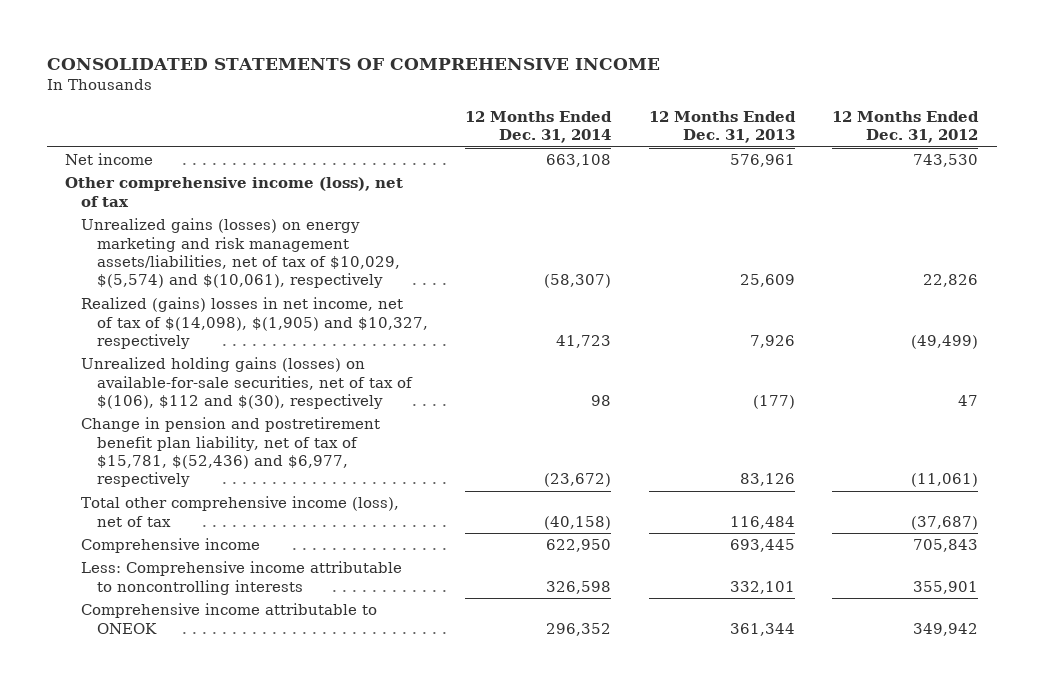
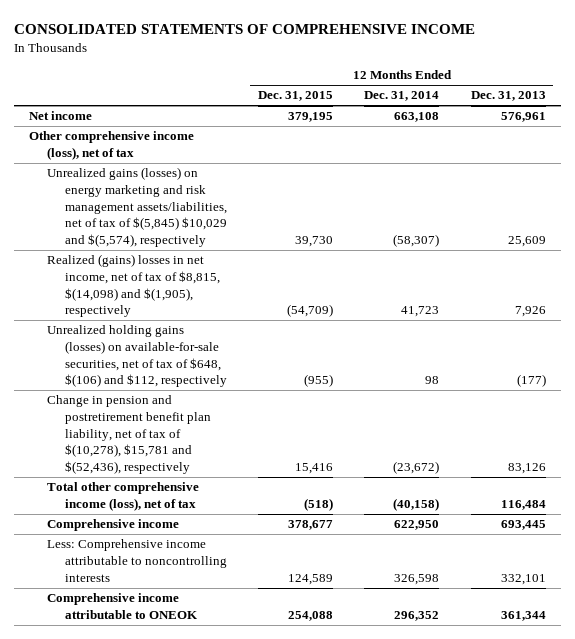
- | 12 Months Ended Dec. 31, 2014 | 12 Months Ended Dec. 31, 2013 | 12 Months Ended Dec. 31, 2012
+ | 12 Months Ended Dec. 31, 2015 | 12 Months Ended Dec. 31, 2014 | 12 Months Ended Dec. 31, 2013
- Unrealized gains (losses) on energy marketing and risk management assets/liabilities, net of tax of $10,029, $(5,574) and $(10,061), respectively | (58,307) | 25,609 | 22,826
- Realized (gains) losses in net income, net of tax of $(14,098), $(1,905) and $10,327, respectively | 41,723 | 7,926 | (49,499)
- Unrealized holding gains (losses) on available-for-sale securities, net of tax of $(106), $112 and $(30), respectively | 98 | (177) | 47
- Change in pension and postretirement benefit plan liability, net of tax of $15,781, $(52,436) and $6,977, respectively | (23,672) | 83,126 | (11,061)
+ Unrealized gains (losses) on energy marketing and risk management assets/liabilities, net of tax of $(5,845) $10,029 and $(5,574), respectively | 39,730 | (58,307) | 25,609
+ Realized (gains) losses in net income, net of tax of $8,815, $(14,098) and $(1,905), respectively | (54,709) | 41,723 | 7,926
+ Unrealized holding gains (losses) on available-for-sale securities, net of tax of $648, $(106) and $112, respectively | (955) | 98 | (177)
+ Change in pension and postretirement benefit plan liability, net of tax of $(10,278), $15,781 and $(52,436), respectively | 15,416 | (23,672) | 83,126

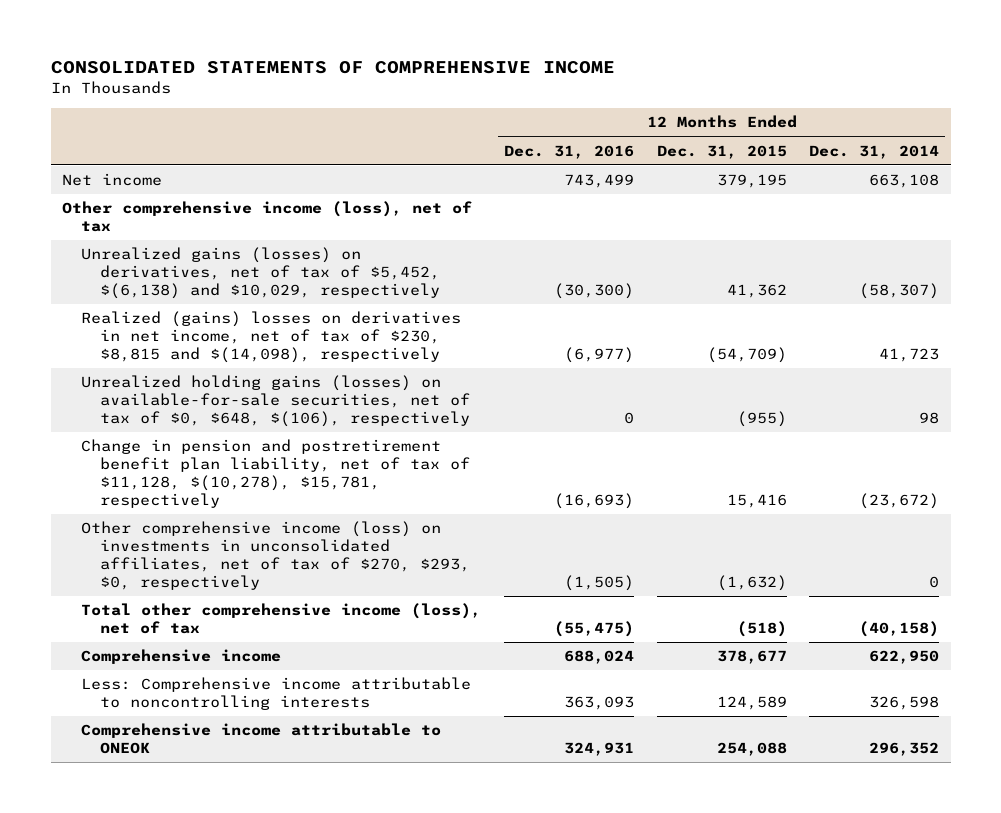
- | 12 Months Ended Dec. 31, 2015 | 12 Months Ended Dec. 31, 2014 | 12 Months Ended Dec. 31, 2013
+ | 12 Months Ended Dec. 31, 2016 | 12 Months Ended Dec. 31, 2015 | 12 Months Ended Dec. 31, 2014
- Unrealized gains (losses) on energy marketing and risk management assets/liabilities, net of tax of $(5,845) $10,029 and $(5,574), respectively | 39,730 | (58,307) | 25,609
- Realized (gains) losses in net income, net of tax of $8,815, $(14,098) and $(1,905), respectively | (54,709) | 41,723 | 7,926
- Unrealized holding gains (losses) on available-for-sale securities, net of tax of $648, $(106) and $112, respectively | (955) | 98 | (177)
- Change in pension and postretirement benefit plan liability, net of tax of $(10,278), $15,781 and $(52,436), respectively | 15,416 | (23,672) | 83,126
+ Unrealized gains (losses) on derivatives, net of tax of $5,452, $(6,138) and $10,029, respectively | (30,300) | 41,362 | (58,307)
+ Realized (gains) losses on derivatives in net income, net of tax of $230, $8,815 and $(14,098), respectively | (6,977) | (54,709) | 41,723
+ Unrealized holding gains (losses) on available-for-sale securities, net of tax of $0, $648, $(106), respectively | 0 | (955) | 98
+ Change in pension and postretirement benefit plan liability, net of tax of $11,128, $(10,278), $15,781, respectively | (16,693) | 15,416 | (23,672)
+ Other comprehensive income (loss) on investments in unconsolidated affiliates, net of tax of $270, $293, $0, respectively | (1,505) | (1,632) | 0

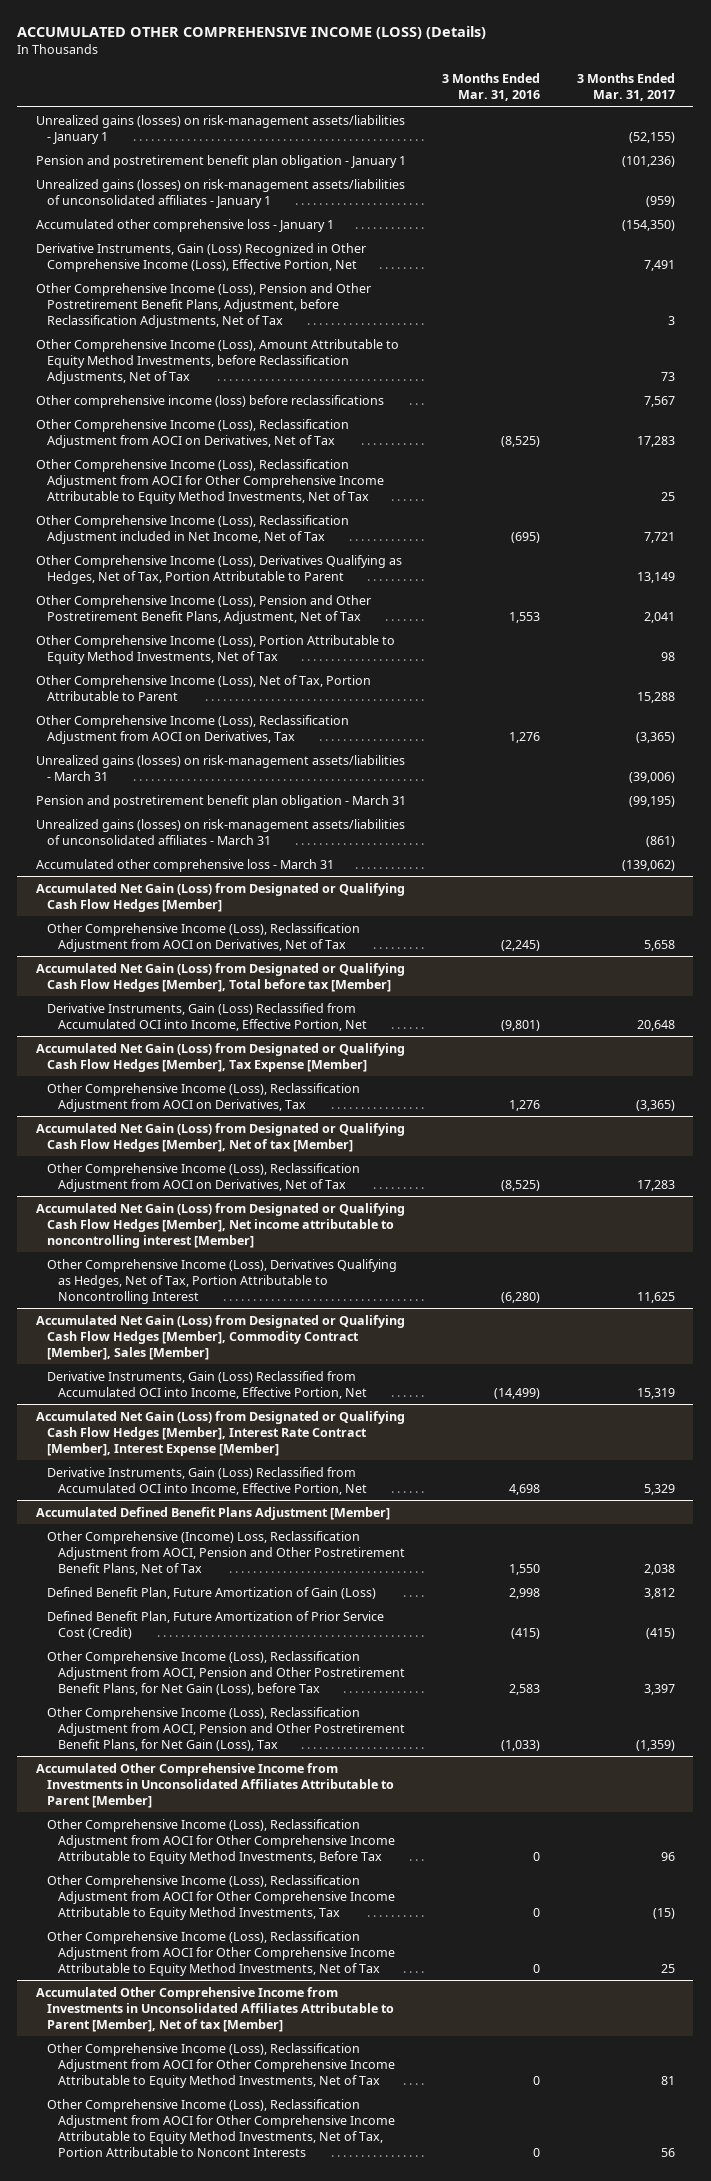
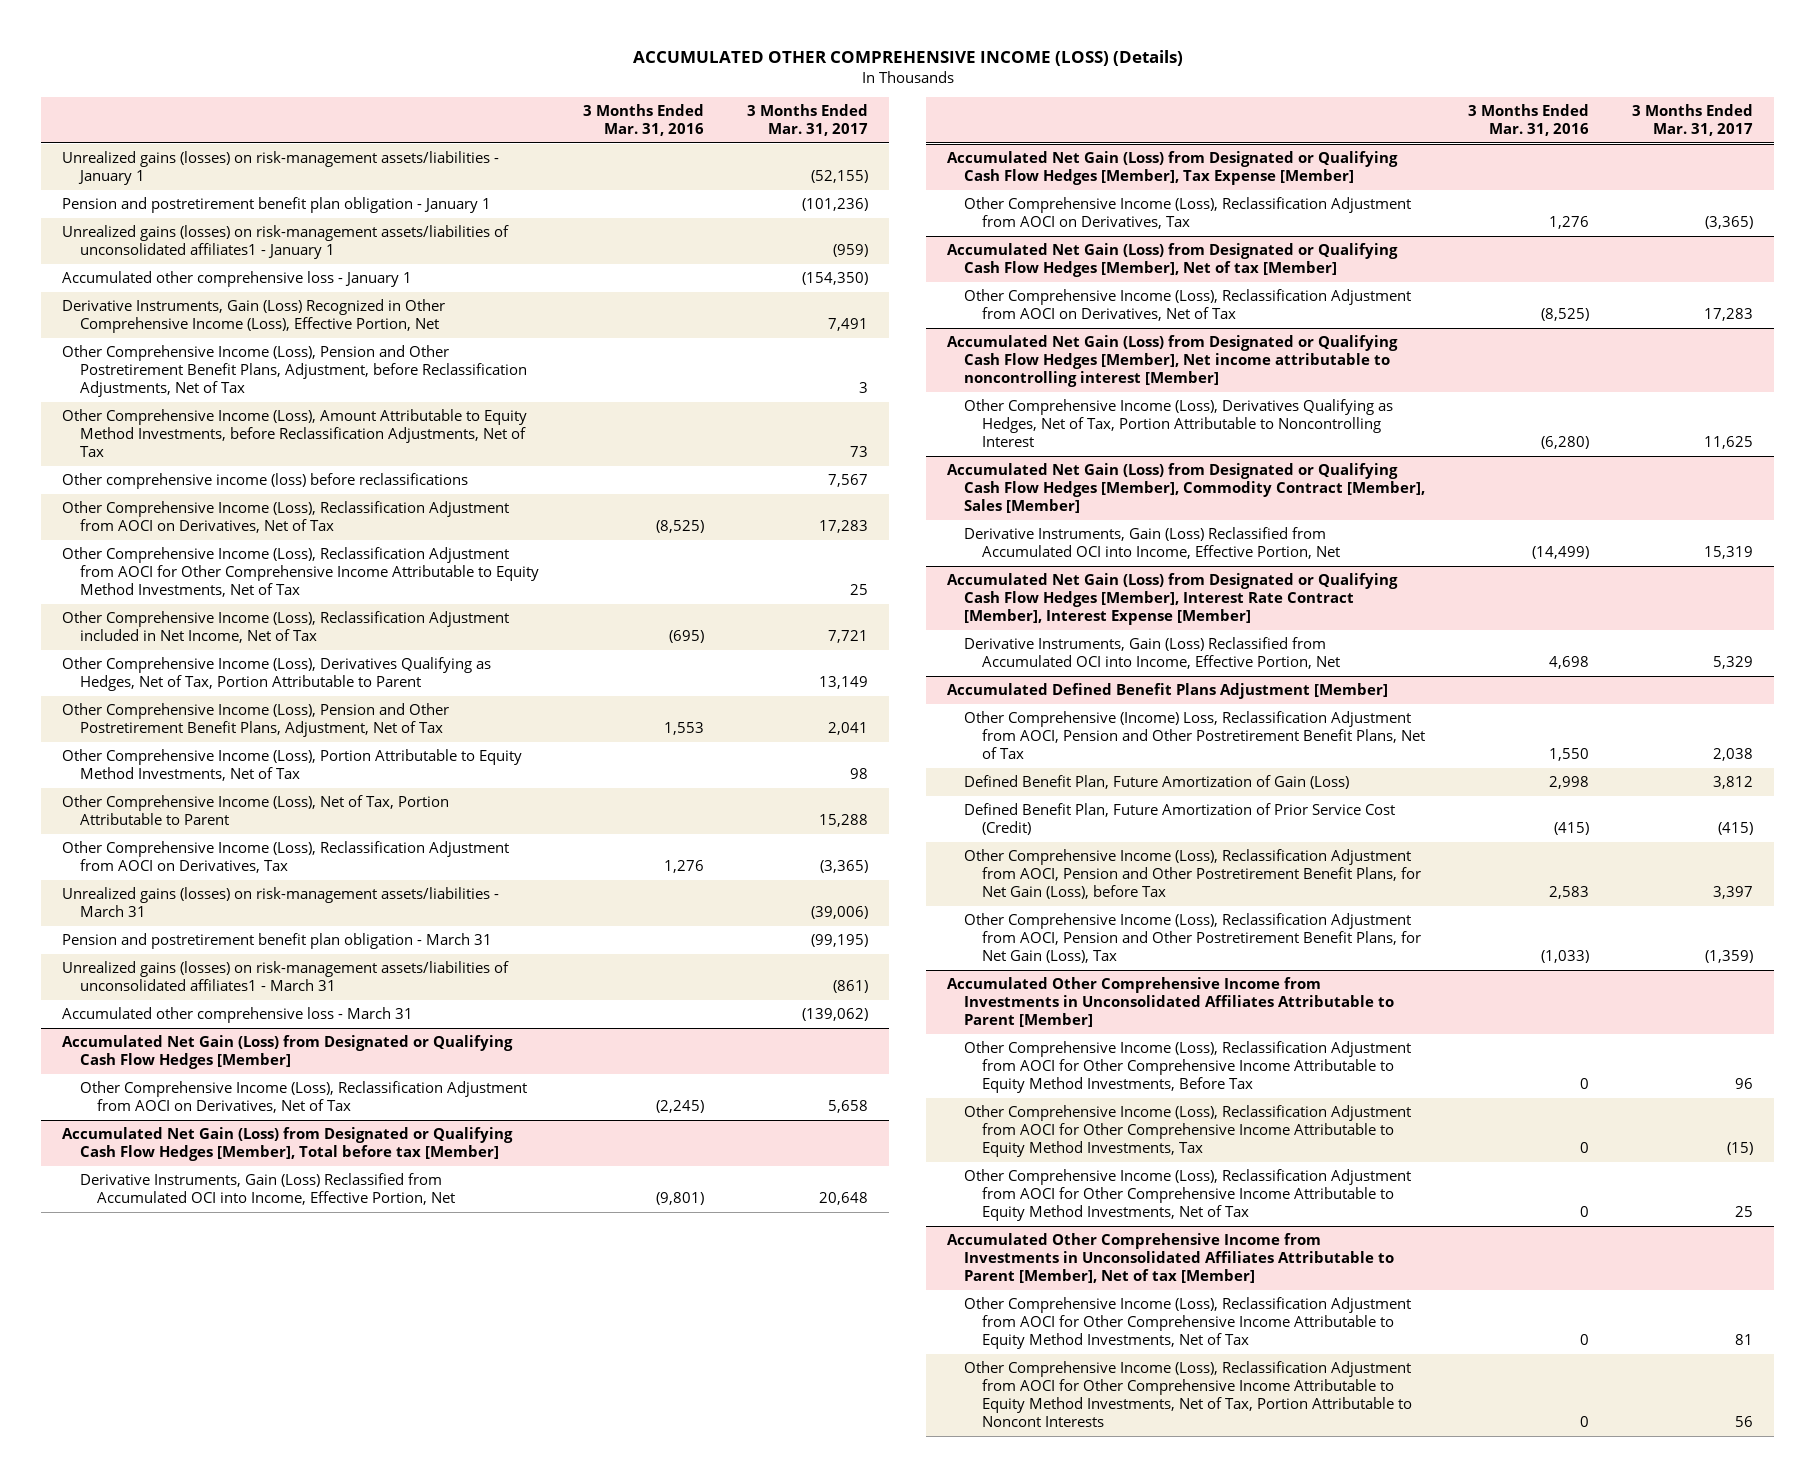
- Unrealized gains (losses) on risk-management assets/liabilities of unconsolidated affiliates - January 1 | | (959)
+ Unrealized gains (losses) on risk-management assets/liabilities of unconsolidated affiliates1 - January 1 | | (959)
- Unrealized gains (losses) on risk-management assets/liabilities of unconsolidated affiliates - March 31 | | (861)
+ Unrealized gains (losses) on risk-management assets/liabilities of unconsolidated affiliates1 - March 31 | | (861)

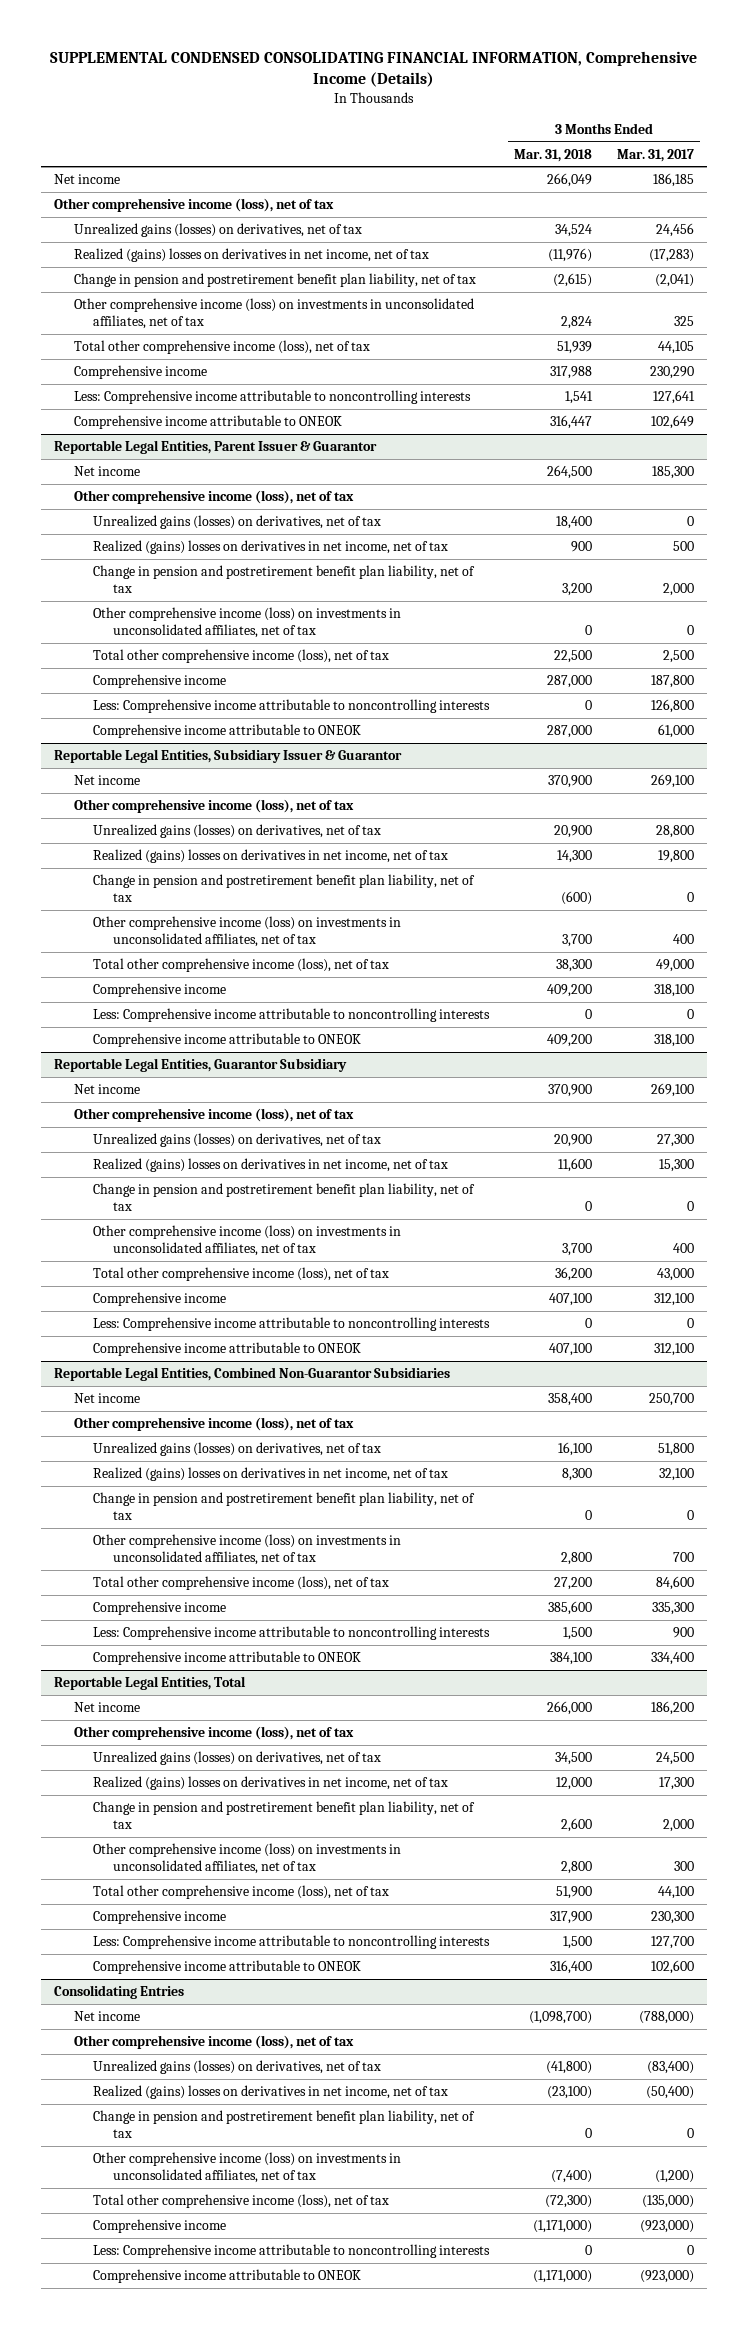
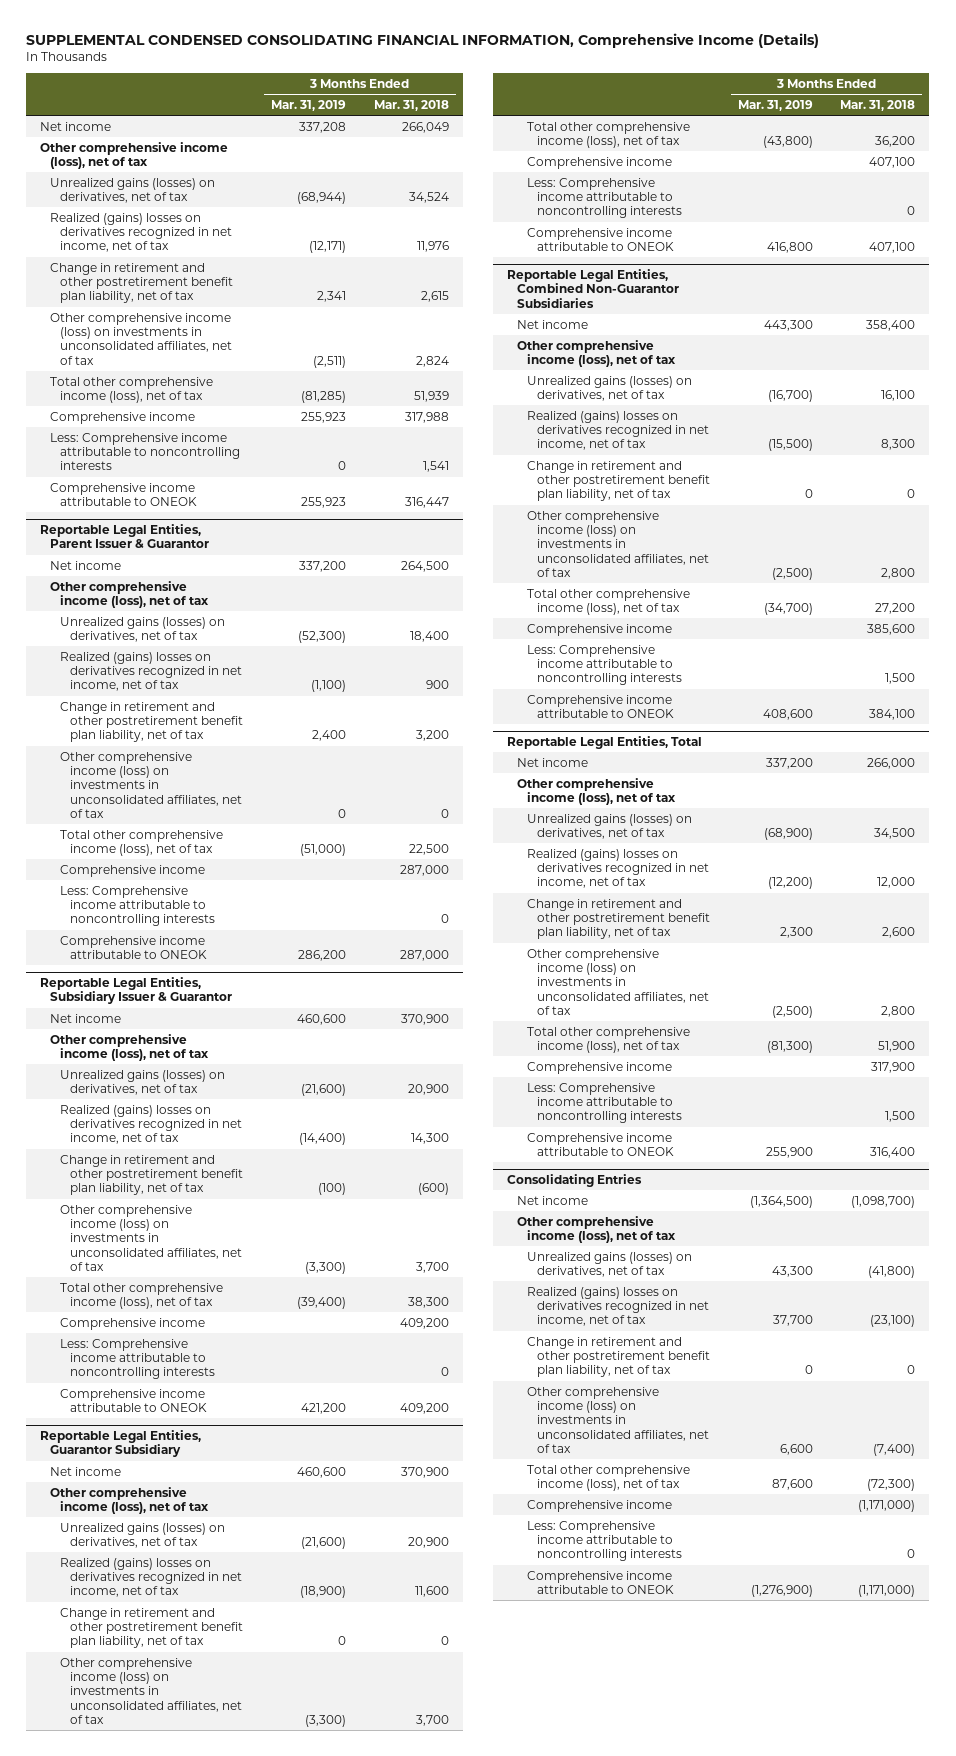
- | 3 Months Ended Mar. 31, 2018 | 3 Months Ended Mar. 31, 2017
+ | 3 Months Ended Mar. 31, 2019 | 3 Months Ended Mar. 31, 2018
- Realized (gains) losses on derivatives in net income, net of tax | (11,976) | (17,283)
- Change in pension and postretirement benefit plan liability, net of tax | (2,615) | (2,041)
+ Realized (gains) losses on derivatives recognized in net income, net of tax | (12,171) | 11,976
+ Change in retirement and other postretirement benefit plan liability, net of tax | 2,341 | 2,615
@ Reportable Legal Entities, Parent Issuer & Guarantor
- Realized (gains) losses on derivatives in net income, net of tax | 900 | 500
- Change in pension and postretirement benefit plan liability, net of tax | 3,200 | 2,000
+ Realized (gains) losses on derivatives recognized in net income, net of tax | (1,100) | 900
+ Change in retirement and other postretirement benefit plan liability, net of tax | 2,400 | 3,200
@ Reportable Legal Entities, Subsidiary Issuer & Guarantor
- Realized (gains) losses on derivatives in net income, net of tax | 14,300 | 19,800
- Change in pension and postretirement benefit plan liability, net of tax | (600) | 0
+ Realized (gains) losses on derivatives recognized in net income, net of tax | (14,400) | 14,300
+ Change in retirement and other postretirement benefit plan liability, net of tax | (100) | (600)
@ Reportable Legal Entities, Guarantor Subsidiary
- Realized (gains) losses on derivatives in net income, net of tax | 11,600 | 15,300
- Change in pension and postretirement benefit plan liability, net of tax | 0 | 0
+ Realized (gains) losses on derivatives recognized in net income, net of tax | (18,900) | 11,600
+ Change in retirement and other postretirement benefit plan liability, net of tax | 0 | 0
@ Reportable Legal Entities, Combined Non-Guarantor Subsidiaries
- Realized (gains) losses on derivatives in net income, net of tax | 8,300 | 32,100
- Change in pension and postretirement benefit plan liability, net of tax | 0 | 0
+ Realized (gains) losses on derivatives recognized in net income, net of tax | (15,500) | 8,300
+ Change in retirement and other postretirement benefit plan liability, net of tax | 0 | 0
@ Reportable Legal Entities, Total
- Realized (gains) losses on derivatives in net income, net of tax | 12,000 | 17,300
- Change in pension and postretirement benefit plan liability, net of tax | 2,600 | 2,000
+ Realized (gains) losses on derivatives recognized in net income, net of tax | (12,200) | 12,000
+ Change in retirement and other postretirement benefit plan liability, net of tax | 2,300 | 2,600
@ Consolidating Entries
- Realized (gains) losses on derivatives in net income, net of tax | (23,100) | (50,400)
- Change in pension and postretirement benefit plan liability, net of tax | 0 | 0
+ Realized (gains) losses on derivatives recognized in net income, net of tax | 37,700 | (23,100)
+ Change in retirement and other postretirement benefit plan liability, net of tax | 0 | 0

